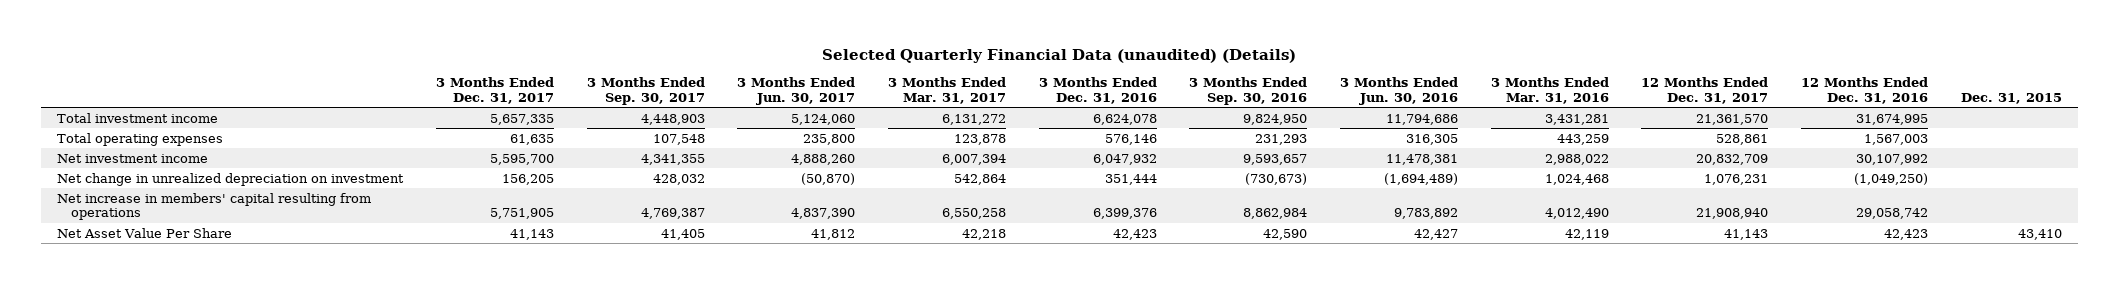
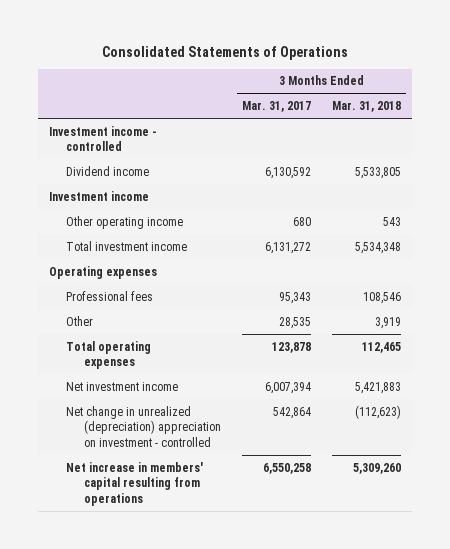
- Selected Quarterly Financial Data (unaudited) (Details)
+ Consolidated Statements of Operations
- | 3 Months Ended Dec. 31, 2017 | 3 Months Ended Sep. 30, 2017 | 3 Months Ended Jun. 30, 2017 | 3 Months Ended Mar. 31, 2017 | 3 Months Ended Dec. 31, 2016 | 3 Months Ended Sep. 30, 2016 | 3 Months Ended Jun. 30, 2016 | 3 Months Ended Mar. 31, 2016 | 12 Months Ended Dec. 31, 2017 | 12 Months Ended Dec. 31, 2016 | Dec. 31, 2015
+ | 3 Months Ended Mar. 31, 2017 | 3 Months Ended Mar. 31, 2018
+ Investment income - controlled
+ Dividend income | 6,130,592 | 5,533,805
+ Investment income
+ Other operating income | 680 | 543
+ Operating expenses
+ Professional fees | 95,343 | 108,546
+ Other | 28,535 | 3,919
- Net change in unrealized depreciation on investment | 156,205 | 428,032 | (50,870) | 542,864 | 351,444 | (730,673) | (1,694,489) | 1,024,468 | 1,076,231 | (1,049,250) |
+ Net change in unrealized (depreciation) appreciation on investment - controlled | 542,864 | (112,623)
- Net Asset Value Per Share | 41,143 | 41,405 | 41,812 | 42,218 | 42,423 | 42,590 | 42,427 | 42,119 | 41,143 | 42,423 | 43,410

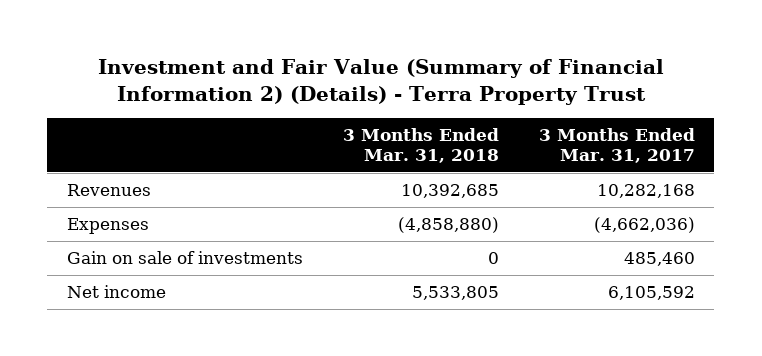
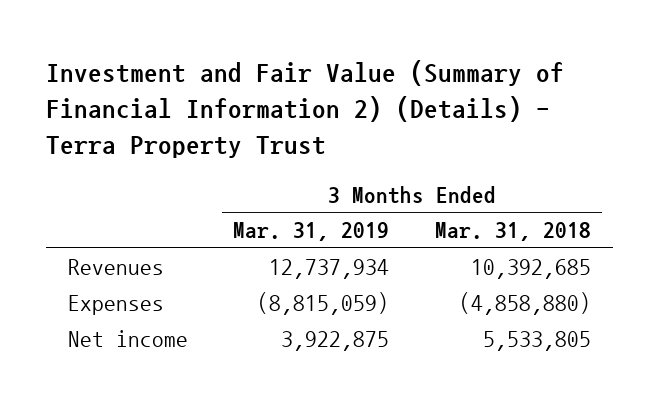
- | 3 Months Ended Mar. 31, 2018 | 3 Months Ended Mar. 31, 2017
+ | 3 Months Ended Mar. 31, 2019 | 3 Months Ended Mar. 31, 2018
- Gain on sale of investments | 0 | 485,460

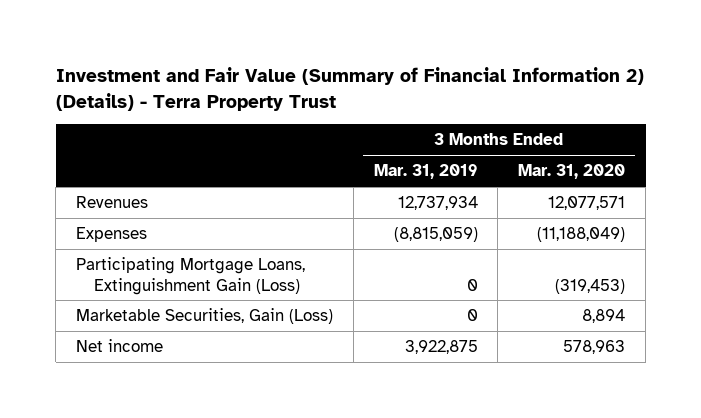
- | 3 Months Ended Mar. 31, 2019 | 3 Months Ended Mar. 31, 2018
+ | 3 Months Ended Mar. 31, 2019 | 3 Months Ended Mar. 31, 2020
+ Participating Mortgage Loans, Extinguishment Gain (Loss) | 0 | (319,453)
+ Marketable Securities, Gain (Loss) | 0 | 8,894

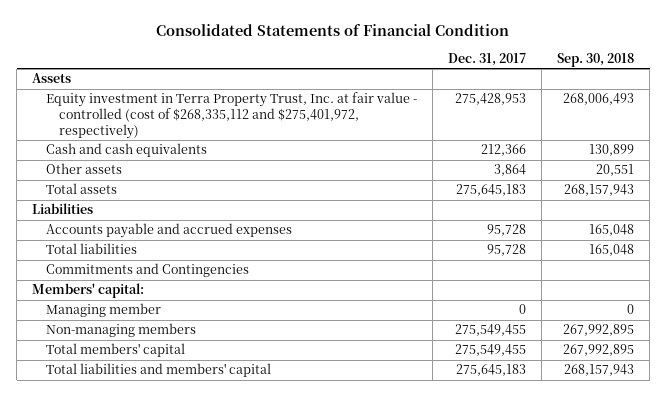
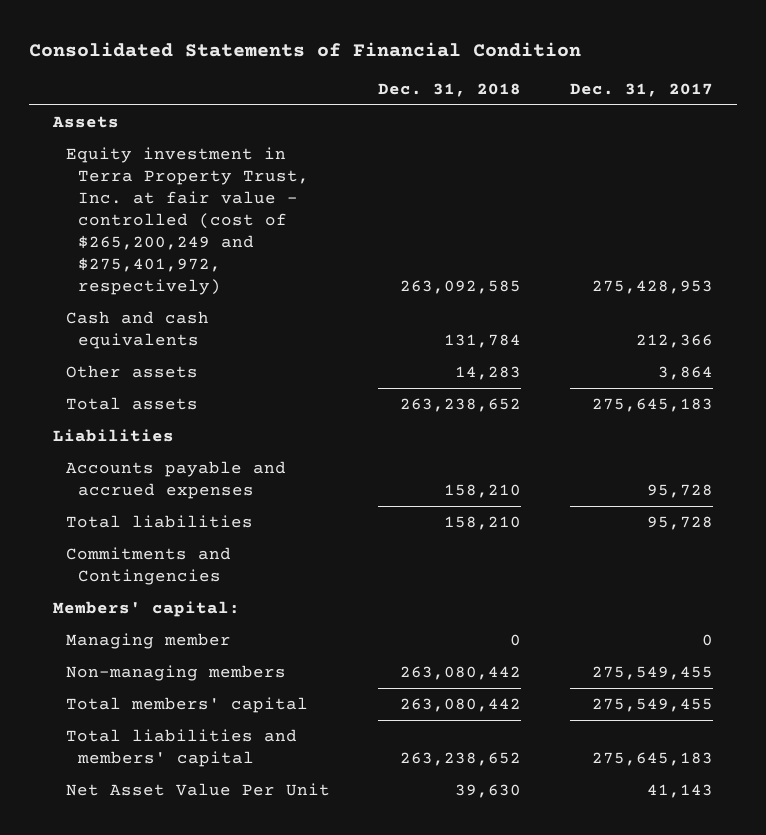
- | Dec. 31, 2017 | Sep. 30, 2018
+ | Dec. 31, 2018 | Dec. 31, 2017
- Equity investment in Terra Property Trust, Inc. at fair value - controlled (cost of $268,335,112 and $275,401,972, respectively) | 275,428,953 | 268,006,493
+ Equity investment in Terra Property Trust, Inc. at fair value - controlled (cost of $265,200,249 and $275,401,972, respectively) | 263,092,585 | 275,428,953
+ Net Asset Value Per Unit | 39,630 | 41,143

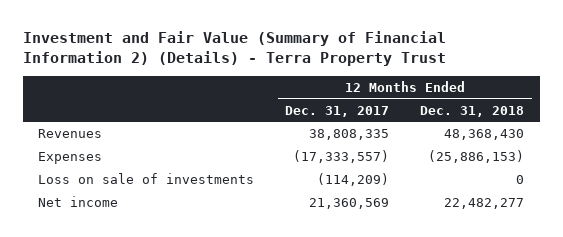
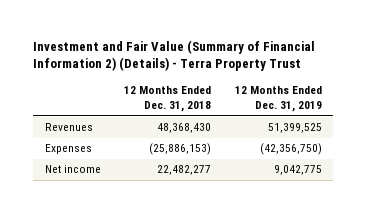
- | 12 Months Ended Dec. 31, 2017 | 12 Months Ended Dec. 31, 2018
+ | 12 Months Ended Dec. 31, 2018 | 12 Months Ended Dec. 31, 2019
- Loss on sale of investments | (114,209) | 0

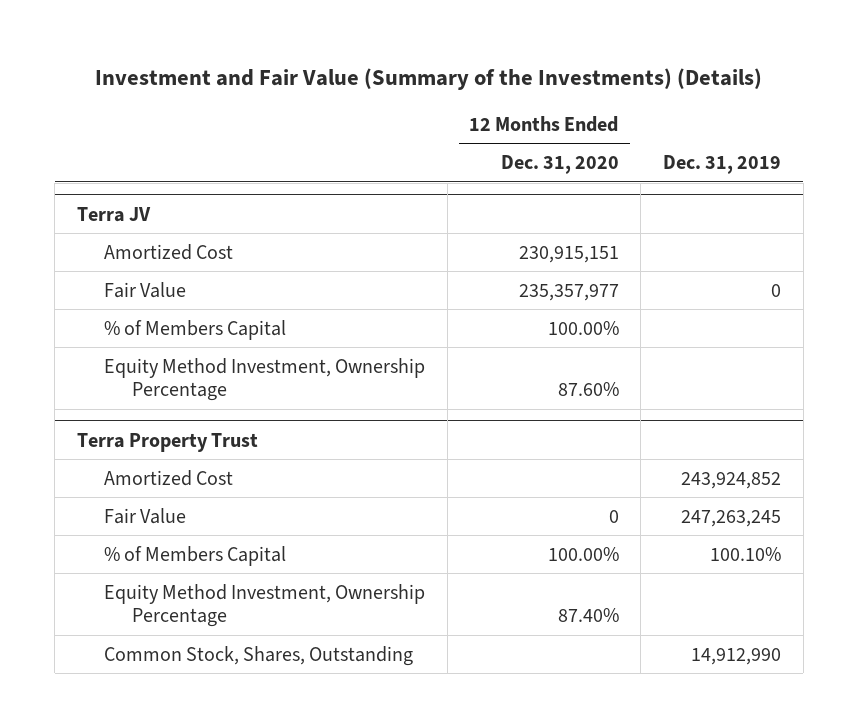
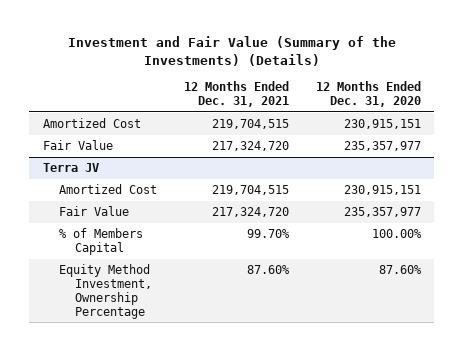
- | 12 Months Ended Dec. 31, 2020 | Dec. 31, 2019
+ | 12 Months Ended Dec. 31, 2021 | 12 Months Ended Dec. 31, 2020
+ Amortized Cost | 219,704,515 | 230,915,151
+ Fair Value | 217,324,720 | 235,357,977
- Terra Property Trust
- Amortized Cost | | 243,924,852
- Fair Value | 0 | 247,263,245
- % of Members Capital | 100.00% | 100.10%
- Equity Method Investment, Ownership Percentage | 87.40% |
- Common Stock, Shares, Outstanding | | 14,912,990

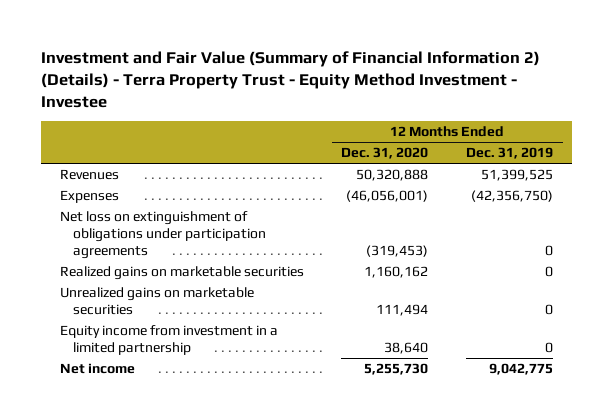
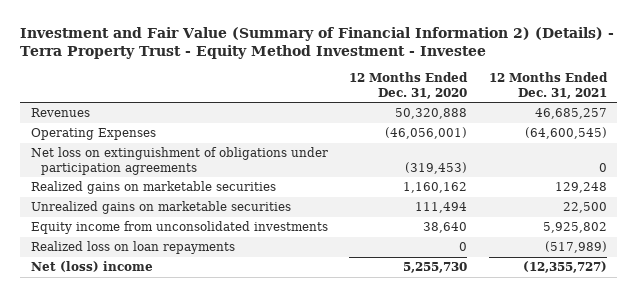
- | 12 Months Ended Dec. 31, 2020 | 12 Months Ended Dec. 31, 2019
+ | 12 Months Ended Dec. 31, 2020 | 12 Months Ended Dec. 31, 2021
- Expenses | (46,056,001) | (42,356,750)
+ Operating Expenses | (46,056,001) | (64,600,545)
- Equity income from investment in a limited partnership | 38,640 | 0
- Net income | 5,255,730 | 9,042,775
+ Equity income from unconsolidated investments | 38,640 | 5,925,802
+ Realized loss on loan repayments | 0 | (517,989)
+ Net (loss) income | 5,255,730 | (12,355,727)

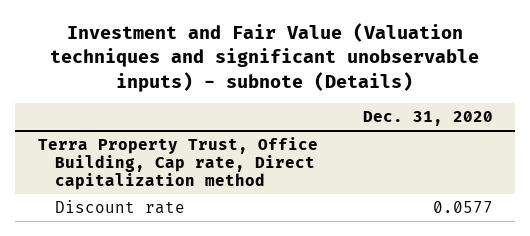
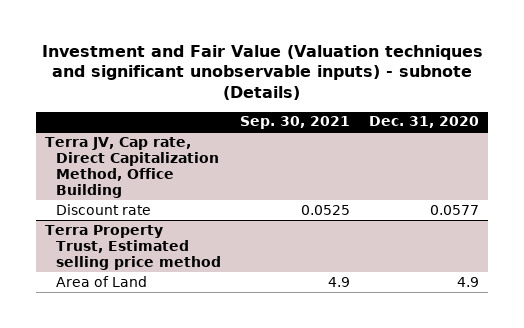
- | Dec. 31, 2020
+ | Sep. 30, 2021 | Dec. 31, 2020
- Terra Property Trust, Office Building, Cap rate, Direct capitalization method
+ Terra JV, Cap rate, Direct Capitalization Method, Office Building
+ Terra Property Trust, Estimated selling price method
+ Area of Land | 4.9 | 4.9

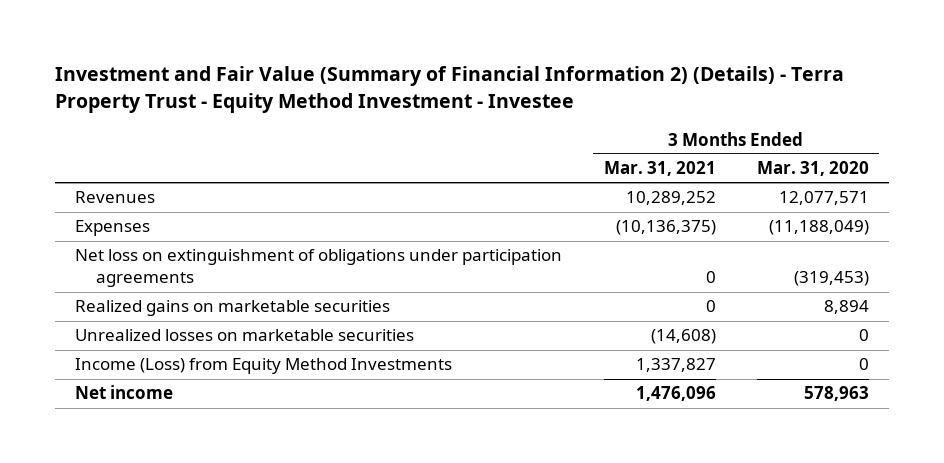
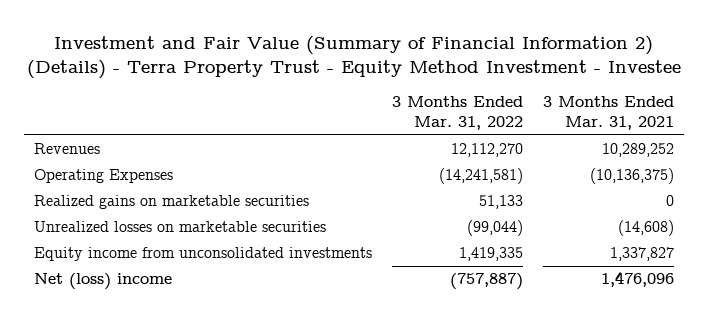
- | 3 Months Ended Mar. 31, 2021 | 3 Months Ended Mar. 31, 2020
+ | 3 Months Ended Mar. 31, 2022 | 3 Months Ended Mar. 31, 2021
- Expenses | (10,136,375) | (11,188,049)
- Net loss on extinguishment of obligations under participation agreements | 0 | (319,453)
+ Operating Expenses | (14,241,581) | (10,136,375)
- Income (Loss) from Equity Method Investments | 1,337,827 | 0
- Net income | 1,476,096 | 578,963
+ Equity income from unconsolidated investments | 1,419,335 | 1,337,827
+ Net (loss) income | (757,887) | 1,476,096

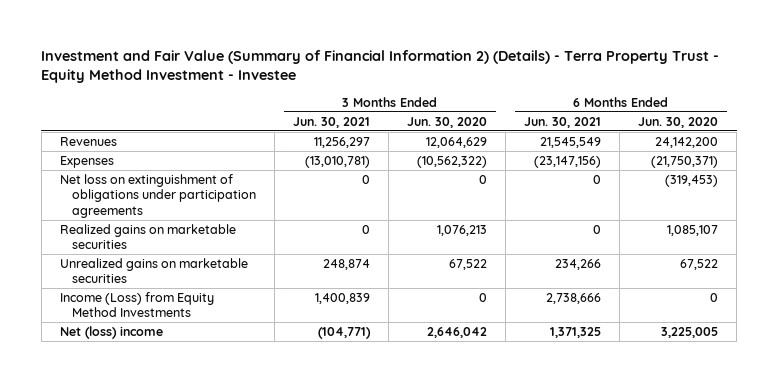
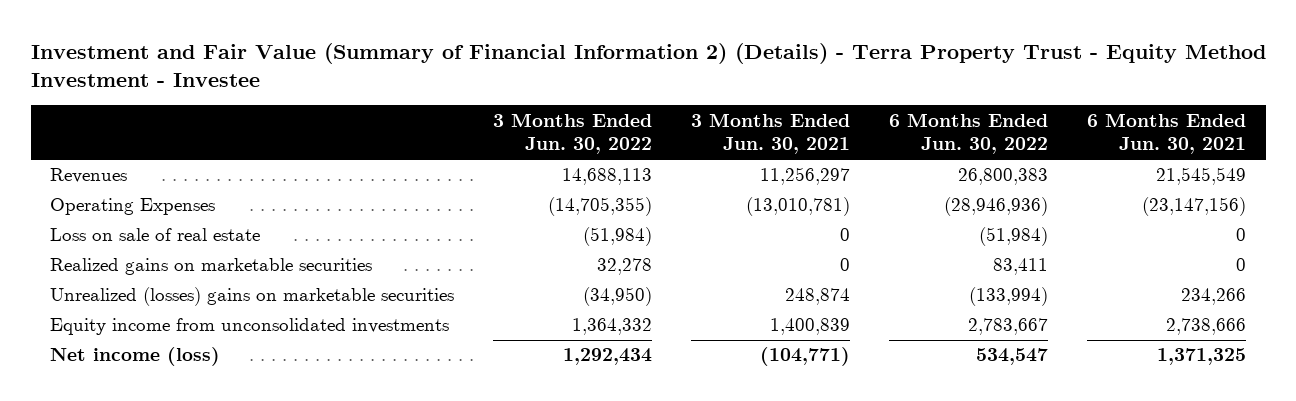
- | 3 Months Ended Jun. 30, 2021 | 3 Months Ended Jun. 30, 2020 | 6 Months Ended Jun. 30, 2021 | 6 Months Ended Jun. 30, 2020
+ | 3 Months Ended Jun. 30, 2022 | 3 Months Ended Jun. 30, 2021 | 6 Months Ended Jun. 30, 2022 | 6 Months Ended Jun. 30, 2021
- Expenses | (13,010,781) | (10,562,322) | (23,147,156) | (21,750,371)
- Net loss on extinguishment of obligations under participation agreements | 0 | 0 | 0 | (319,453)
+ Operating Expenses | (14,705,355) | (13,010,781) | (28,946,936) | (23,147,156)
+ Loss on sale of real estate | (51,984) | 0 | (51,984) | 0
- Unrealized gains on marketable securities | 248,874 | 67,522 | 234,266 | 67,522
- Income (Loss) from Equity Method Investments | 1,400,839 | 0 | 2,738,666 | 0
- Net (loss) income | (104,771) | 2,646,042 | 1,371,325 | 3,225,005
+ Unrealized (losses) gains on marketable securities | (34,950) | 248,874 | (133,994) | 234,266
+ Equity income from unconsolidated investments | 1,364,332 | 1,400,839 | 2,783,667 | 2,738,666
+ Net income (loss) | 1,292,434 | (104,771) | 534,547 | 1,371,325

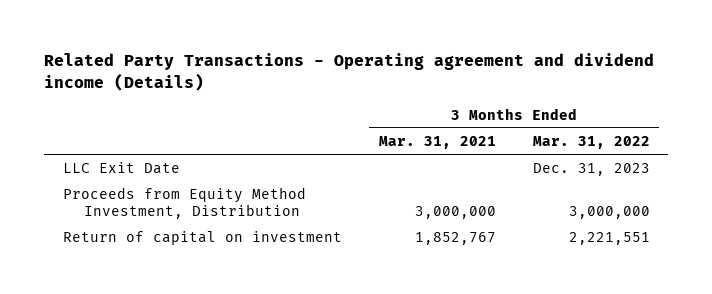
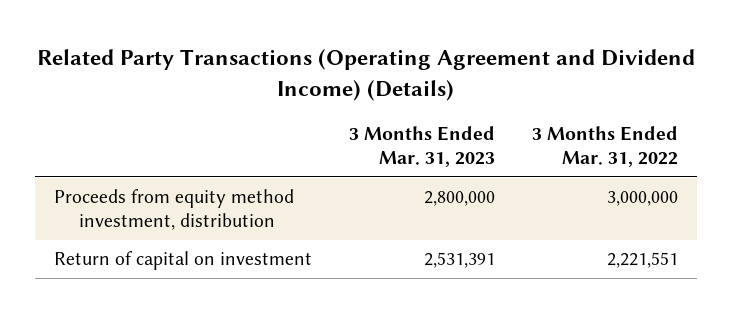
- Related Party Transactions - Operating agreement and dividend income (Details)
+ Related Party Transactions (Operating Agreement and Dividend Income) (Details)
- | 3 Months Ended Mar. 31, 2021 | 3 Months Ended Mar. 31, 2022
+ | 3 Months Ended Mar. 31, 2023 | 3 Months Ended Mar. 31, 2022
- LLC Exit Date | | Dec. 31, 2023
- Proceeds from Equity Method Investment, Distribution | 3,000,000 | 3,000,000
+ Proceeds from equity method investment, distribution | 2,800,000 | 3,000,000

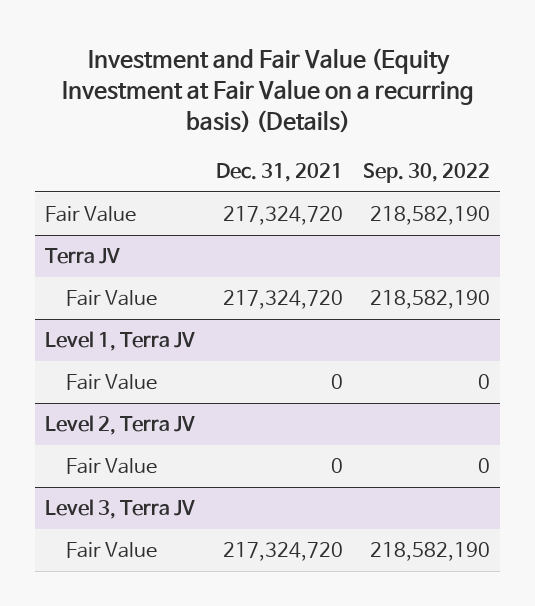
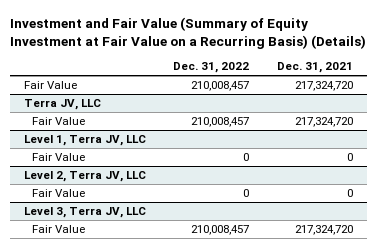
- Investment and Fair Value (Equity Investment at Fair Value on a recurring basis) (Details)
+ Investment and Fair Value (Summary of Equity Investment at Fair Value on a Recurring Basis) (Details)
- | Dec. 31, 2021 | Sep. 30, 2022
+ | Dec. 31, 2022 | Dec. 31, 2021
- Terra JV
+ Terra JV, LLC
- Level 1, Terra JV
+ Level 1, Terra JV, LLC
- Level 2, Terra JV
+ Level 2, Terra JV, LLC
- Level 3, Terra JV
+ Level 3, Terra JV, LLC

